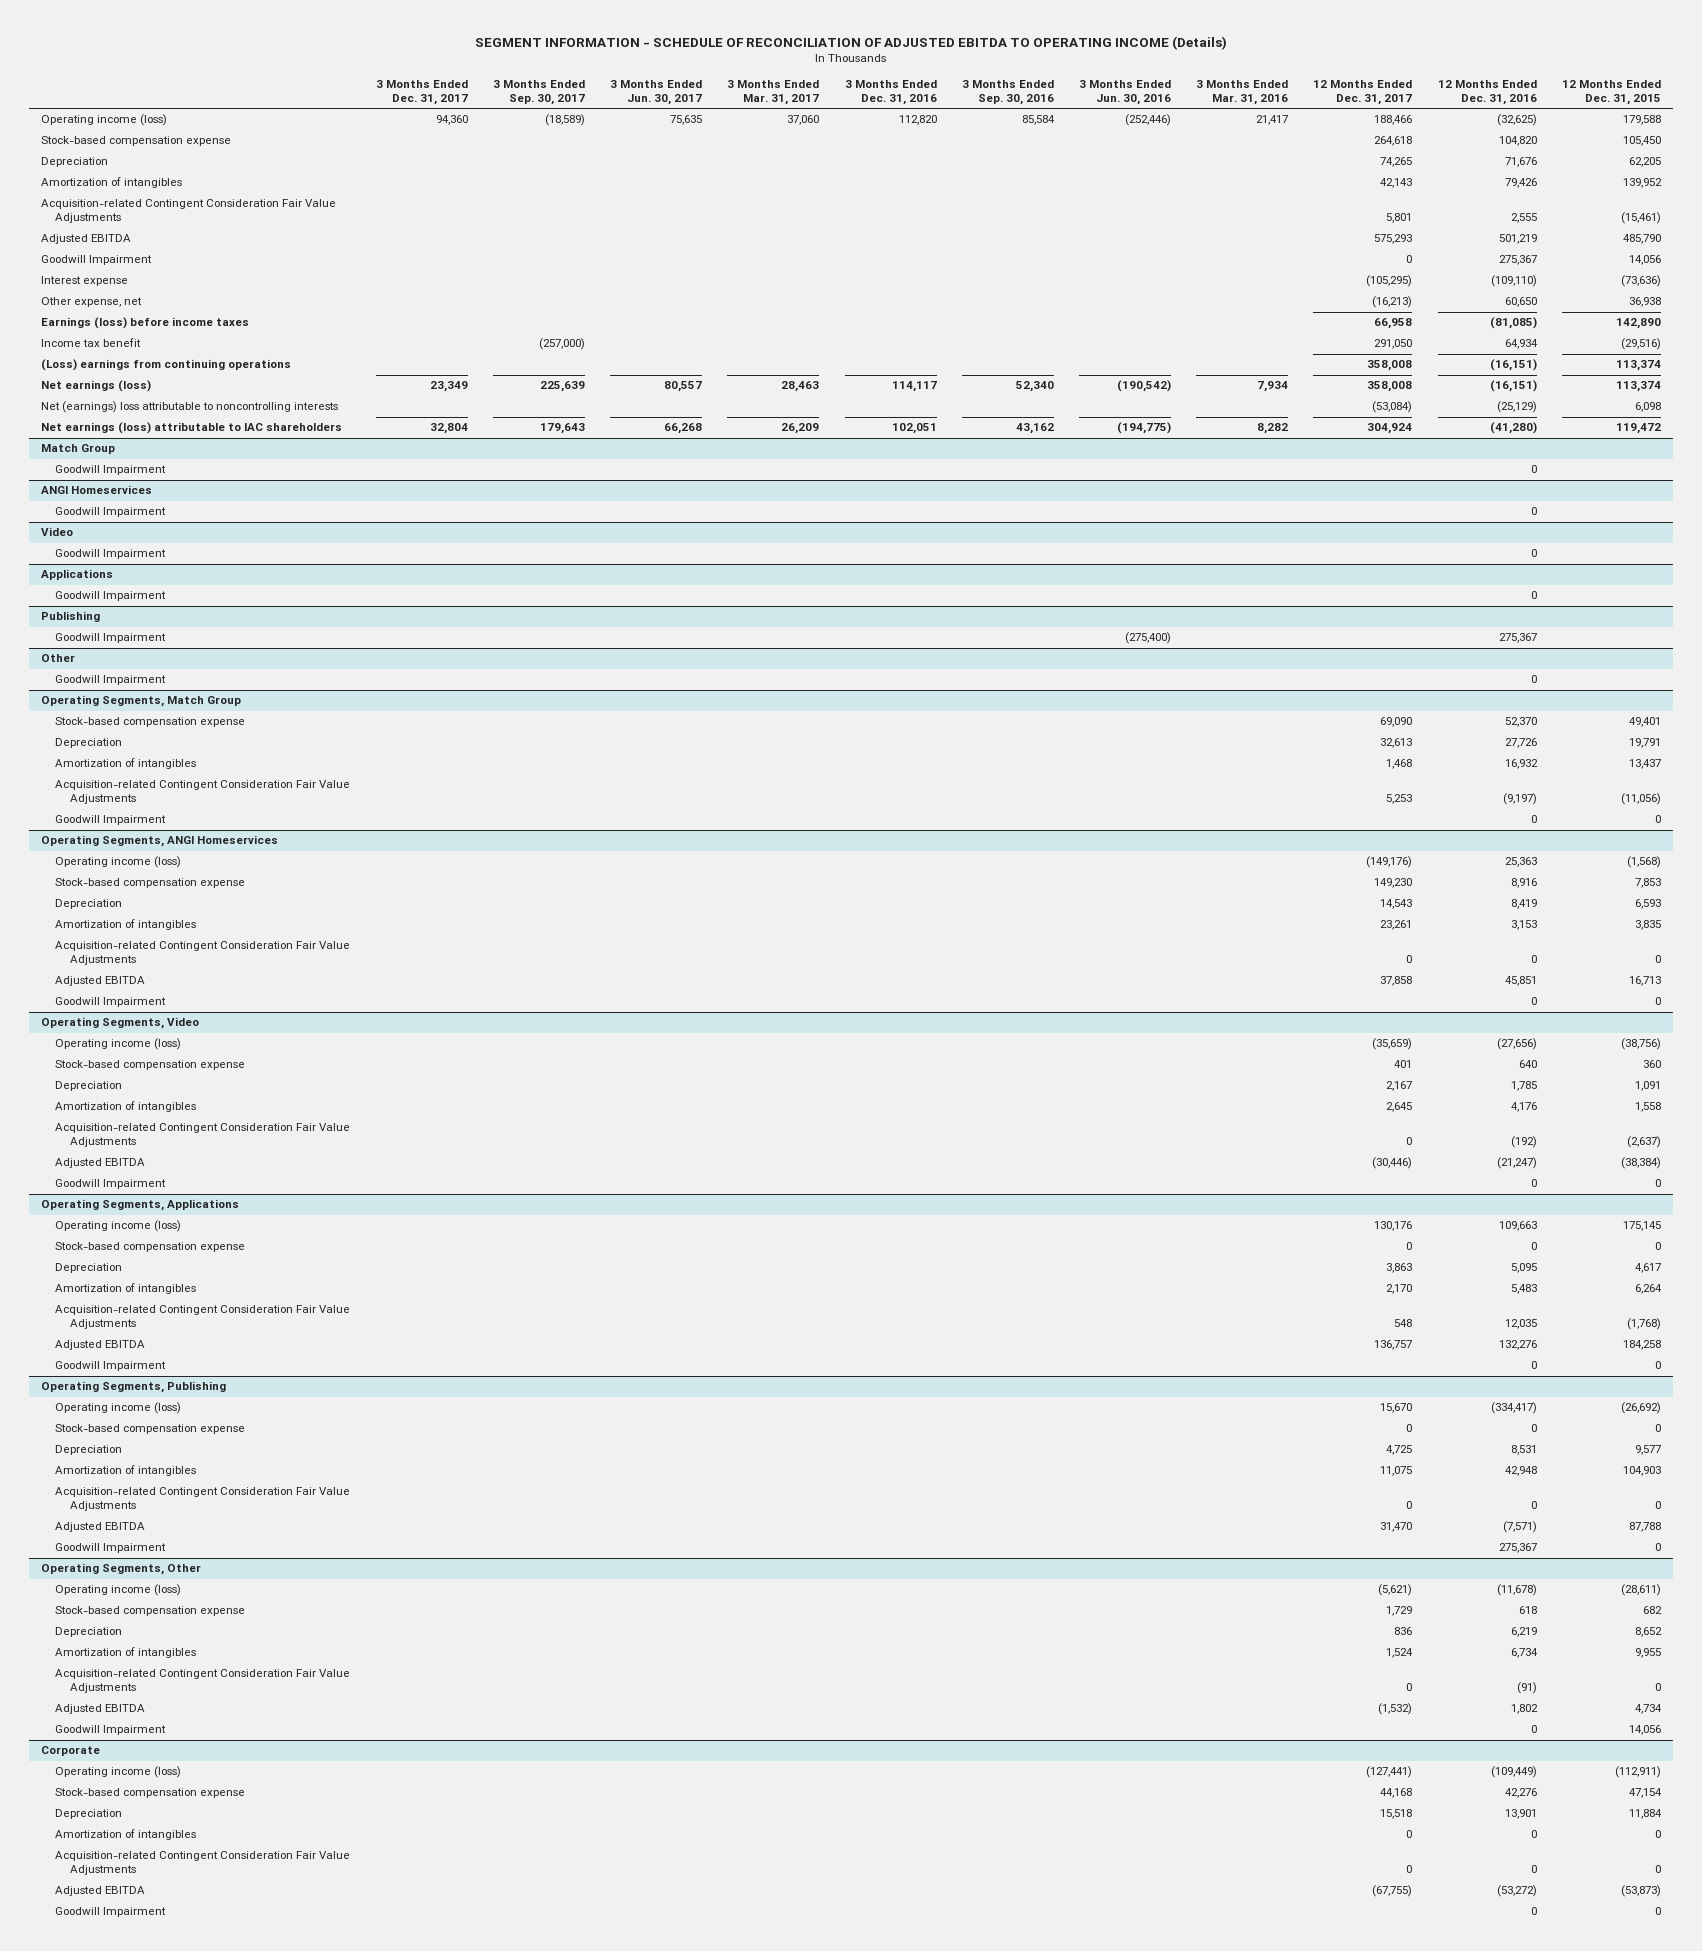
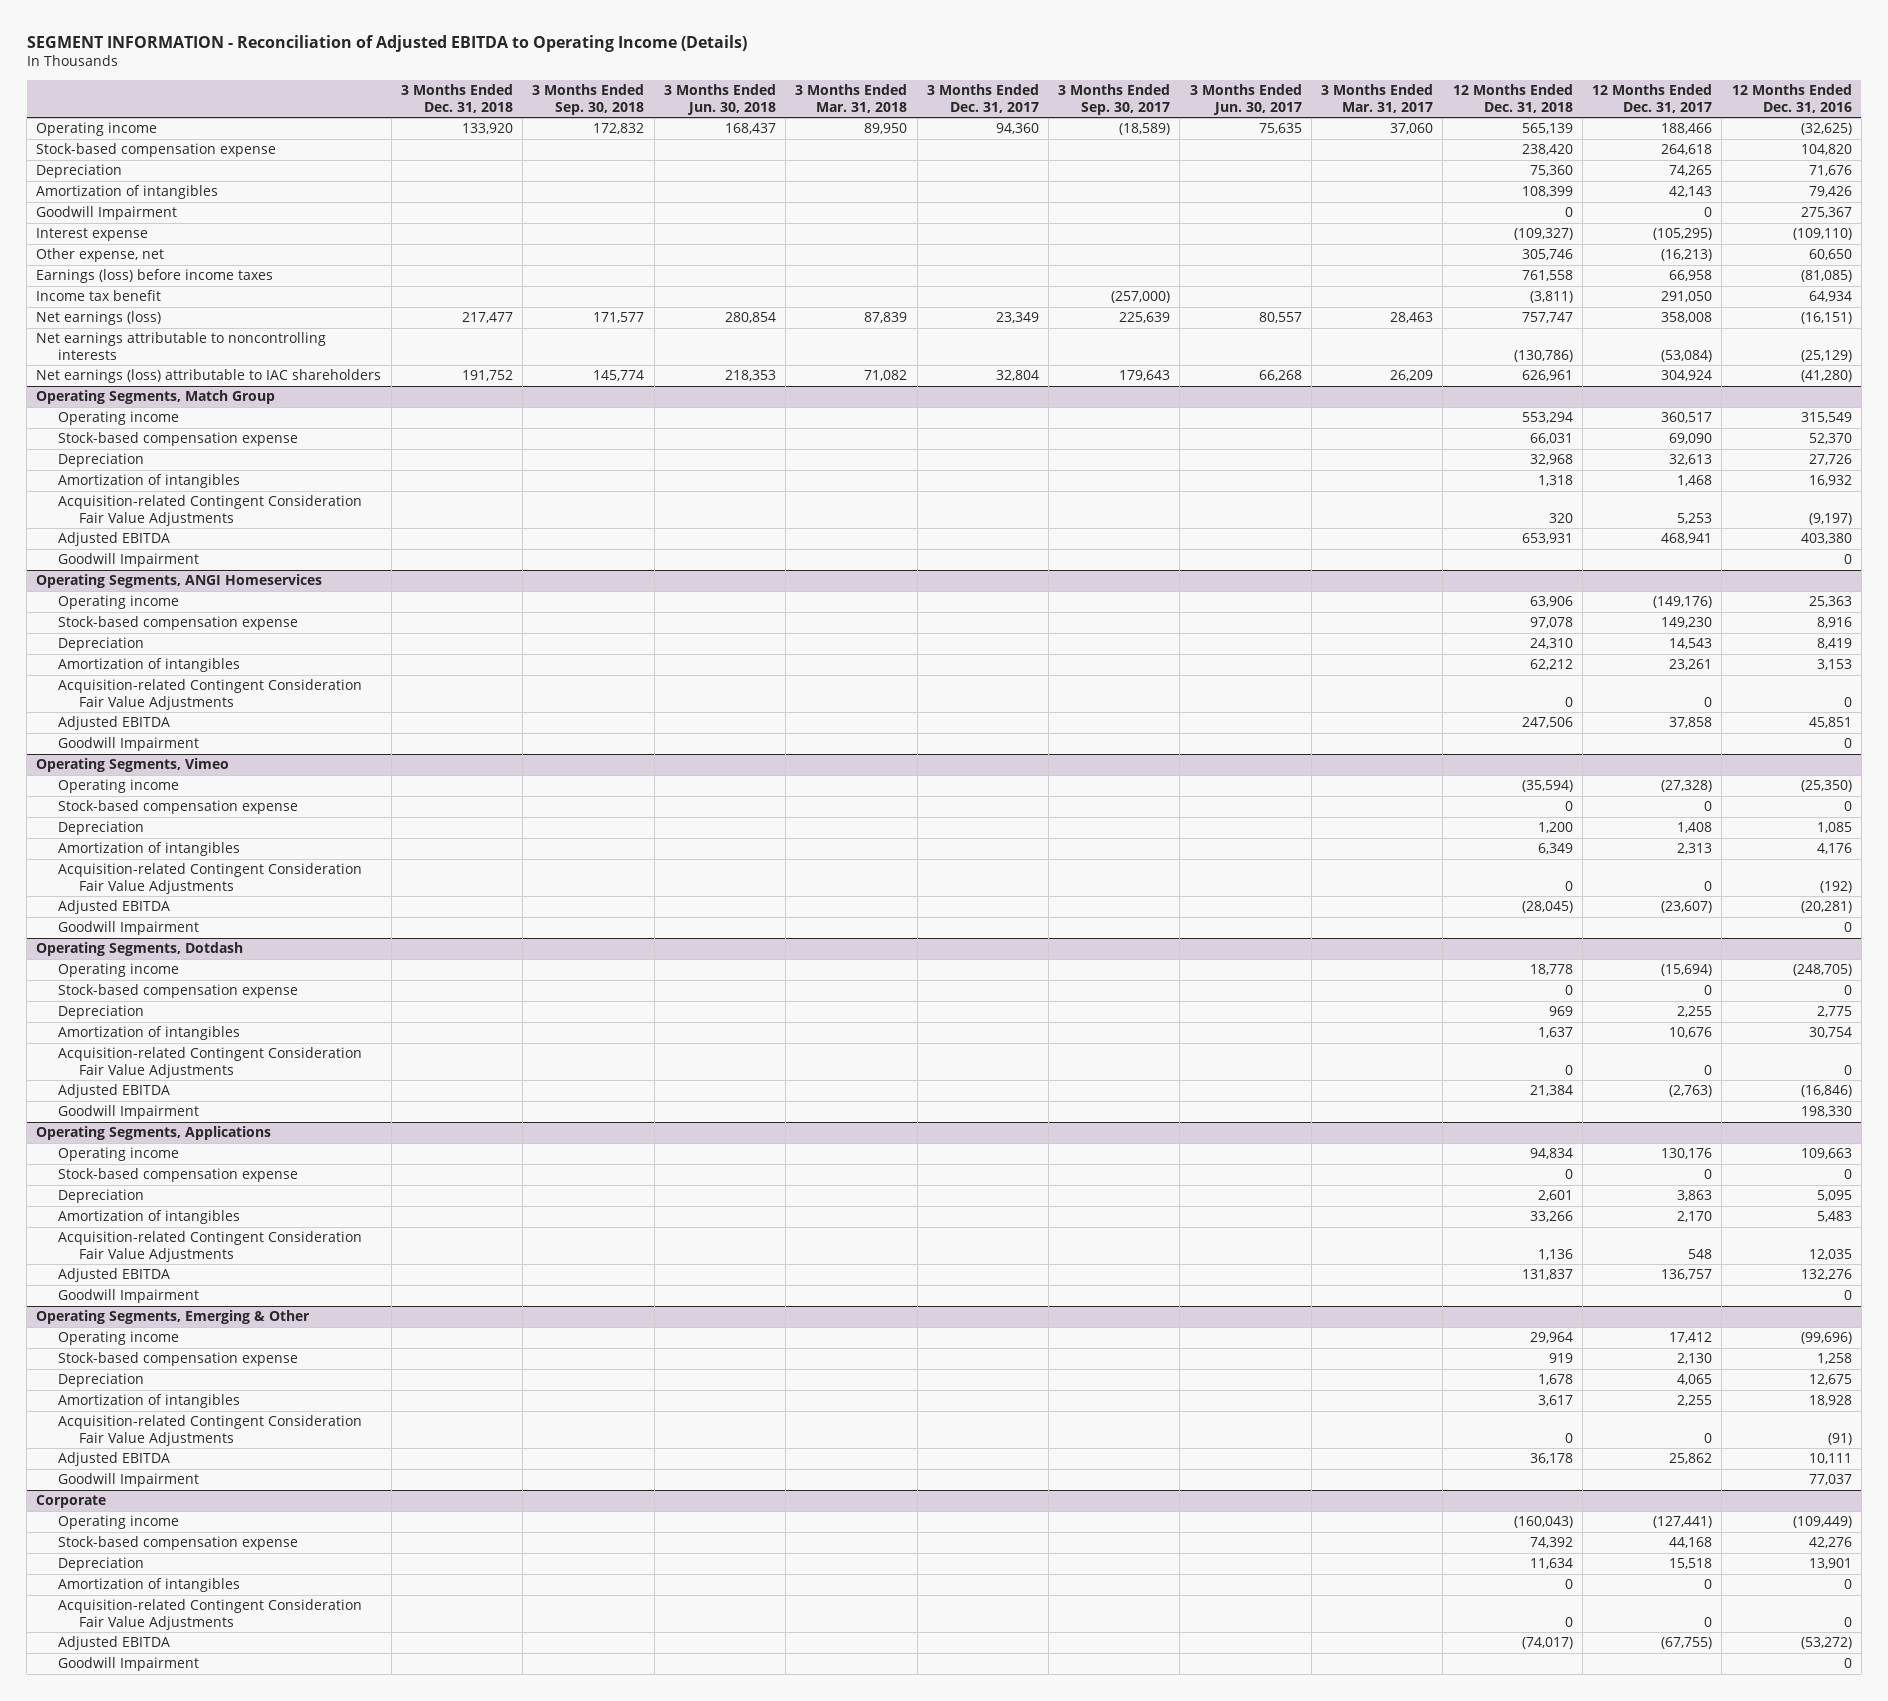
- SEGMENT INFORMATION - SCHEDULE OF RECONCILIATION OF ADJUSTED EBITDA TO OPERATING INCOME (Details)
+ SEGMENT INFORMATION - Reconciliation of Adjusted EBITDA to Operating Income (Details)
- | 3 Months Ended Dec. 31, 2017 | 3 Months Ended Sep. 30, 2017 | 3 Months Ended Jun. 30, 2017 | 3 Months Ended Mar. 31, 2017 | 3 Months Ended Dec. 31, 2016 | 3 Months Ended Sep. 30, 2016 | 3 Months Ended Jun. 30, 2016 | 3 Months Ended Mar. 31, 2016 | 12 Months Ended Dec. 31, 2017 | 12 Months Ended Dec. 31, 2016 | 12 Months Ended Dec. 31, 2015
+ | 3 Months Ended Dec. 31, 2018 | 3 Months Ended Sep. 30, 2018 | 3 Months Ended Jun. 30, 2018 | 3 Months Ended Mar. 31, 2018 | 3 Months Ended Dec. 31, 2017 | 3 Months Ended Sep. 30, 2017 | 3 Months Ended Jun. 30, 2017 | 3 Months Ended Mar. 31, 2017 | 12 Months Ended Dec. 31, 2018 | 12 Months Ended Dec. 31, 2017 | 12 Months Ended Dec. 31, 2016
- Operating income (loss) | 94,360 | (18,589) | 75,635 | 37,060 | 112,820 | 85,584 | (252,446) | 21,417 | 188,466 | (32,625) | 179,588
+ Operating income | 133,920 | 172,832 | 168,437 | 89,950 | 94,360 | (18,589) | 75,635 | 37,060 | 565,139 | 188,466 | (32,625)
- Acquisition-related Contingent Consideration Fair Value Adjustments | | | | | | | | | 5,801 | 2,555 | (15,461)
- Adjusted EBITDA | | | | | | | | | 575,293 | 501,219 | 485,790
- (Loss) earnings from continuing operations | | | | | | | | | 358,008 | (16,151) | 113,374
- Net (earnings) loss attributable to noncontrolling interests | | | | | | | | | (53,084) | (25,129) | 6,098
+ Net earnings attributable to noncontrolling interests | | | | | | | | | (130,786) | (53,084) | (25,129)
- Match Group
- Goodwill Impairment | | | | | | | | | | 0 |
- ANGI Homeservices
- Goodwill Impairment | | | | | | | | | | 0 |
- Video
- Goodwill Impairment | | | | | | | | | | 0 |
- Applications
- Goodwill Impairment | | | | | | | | | | 0 |
- Publishing
- Goodwill Impairment | | | | | | | (275,400) | | | 275,367 |
- Other
- Goodwill Impairment | | | | | | | | | | 0 |
@ Operating Segments, Match Group
+ Operating income | | | | | | | | | 553,294 | 360,517 | 315,549
+ Adjusted EBITDA | | | | | | | | | 653,931 | 468,941 | 403,380
@ Operating Segments, ANGI Homeservices
- Operating income (loss) | | | | | | | | | (149,176) | 25,363 | (1,568)
+ Operating income | | | | | | | | | 63,906 | (149,176) | 25,363
- Operating Segments, Video
- Operating income (loss) | | | | | | | | | (35,659) | (27,656) | (38,756)
- Stock-based compensation expense | | | | | | | | | 401 | 640 | 360
- Depreciation | | | | | | | | | 2,167 | 1,785 | 1,091
- Amortization of intangibles | | | | | | | | | 2,645 | 4,176 | 1,558
+ Operating Segments, Vimeo
+ Operating income | | | | | | | | | (35,594) | (27,328) | (25,350)
+ Stock-based compensation expense | | | | | | | | | 0 | 0 | 0
+ Depreciation | | | | | | | | | 1,200 | 1,408 | 1,085
+ Amortization of intangibles | | | | | | | | | 6,349 | 2,313 | 4,176
- Adjusted EBITDA | | | | | | | | | (30,446) | (21,247) | (38,384)
+ Adjusted EBITDA | | | | | | | | | (28,045) | (23,607) | (20,281)
+ Operating Segments, Dotdash
+ Operating income | | | | | | | | | 18,778 | (15,694) | (248,705)
+ Stock-based compensation expense | | | | | | | | | 0 | 0 | 0
+ Depreciation | | | | | | | | | 969 | 2,255 | 2,775
+ Amortization of intangibles | | | | | | | | | 1,637 | 10,676 | 30,754
+ Acquisition-related Contingent Consideration Fair Value Adjustments | | | | | | | | | 0 | 0 | 0
+ Adjusted EBITDA | | | | | | | | | 21,384 | (2,763) | (16,846)
+ Goodwill Impairment | | | | | | | | | | | 198,330
@ Operating Segments, Applications
- Operating income (loss) | | | | | | | | | 130,176 | 109,663 | 175,145
+ Operating income | | | | | | | | | 94,834 | 130,176 | 109,663
- Operating Segments, Publishing
- Operating income (loss) | | | | | | | | | 15,670 | (334,417) | (26,692)
- Stock-based compensation expense | | | | | | | | | 0 | 0 | 0
- Depreciation | | | | | | | | | 4,725 | 8,531 | 9,577
- Amortization of intangibles | | | | | | | | | 11,075 | 42,948 | 104,903
- Acquisition-related Contingent Consideration Fair Value Adjustments | | | | | | | | | 0 | 0 | 0
- Adjusted EBITDA | | | | | | | | | 31,470 | (7,571) | 87,788
- Goodwill Impairment | | | | | | | | | | 275,367 | 0
- Operating Segments, Other
- Operating income (loss) | | | | | | | | | (5,621) | (11,678) | (28,611)
- Stock-based compensation expense | | | | | | | | | 1,729 | 618 | 682
- Depreciation | | | | | | | | | 836 | 6,219 | 8,652
- Amortization of intangibles | | | | | | | | | 1,524 | 6,734 | 9,955
+ Operating Segments, Emerging & Other
+ Operating income | | | | | | | | | 29,964 | 17,412 | (99,696)
+ Stock-based compensation expense | | | | | | | | | 919 | 2,130 | 1,258
+ Depreciation | | | | | | | | | 1,678 | 4,065 | 12,675
+ Amortization of intangibles | | | | | | | | | 3,617 | 2,255 | 18,928
- Adjusted EBITDA | | | | | | | | | (1,532) | 1,802 | 4,734
- Goodwill Impairment | | | | | | | | | | 0 | 14,056
+ Adjusted EBITDA | | | | | | | | | 36,178 | 25,862 | 10,111
+ Goodwill Impairment | | | | | | | | | | | 77,037
@ Corporate
- Operating income (loss) | | | | | | | | | (127,441) | (109,449) | (112,911)
+ Operating income | | | | | | | | | (160,043) | (127,441) | (109,449)

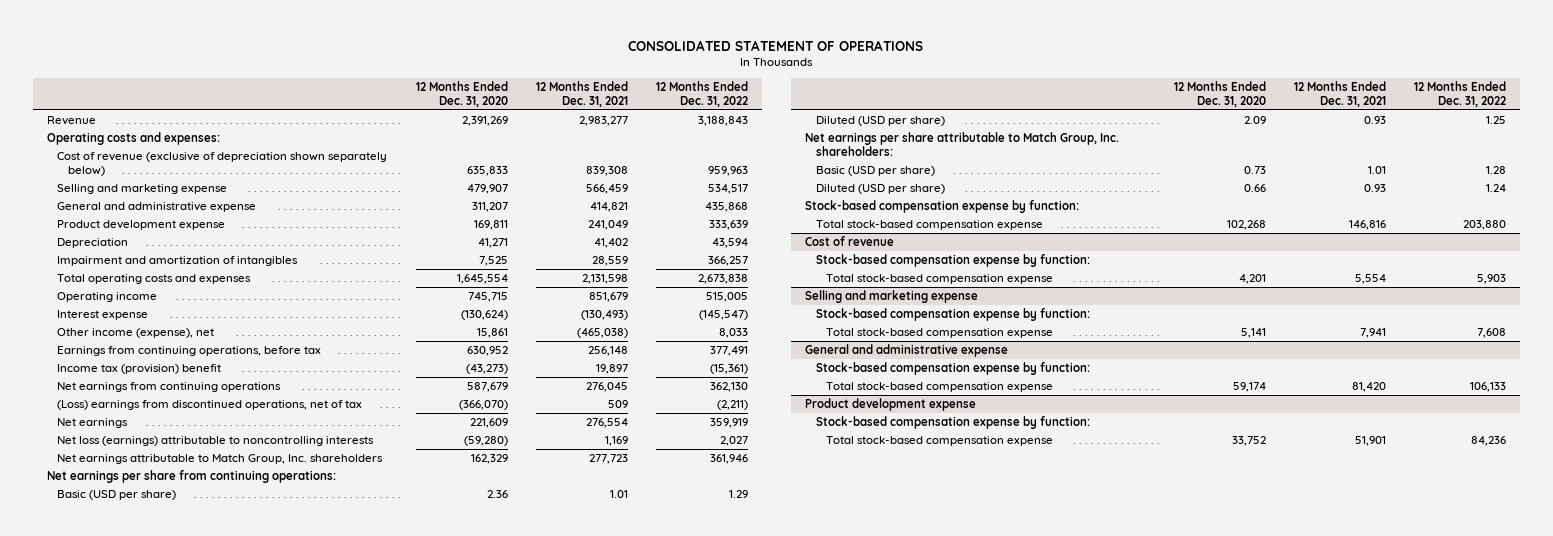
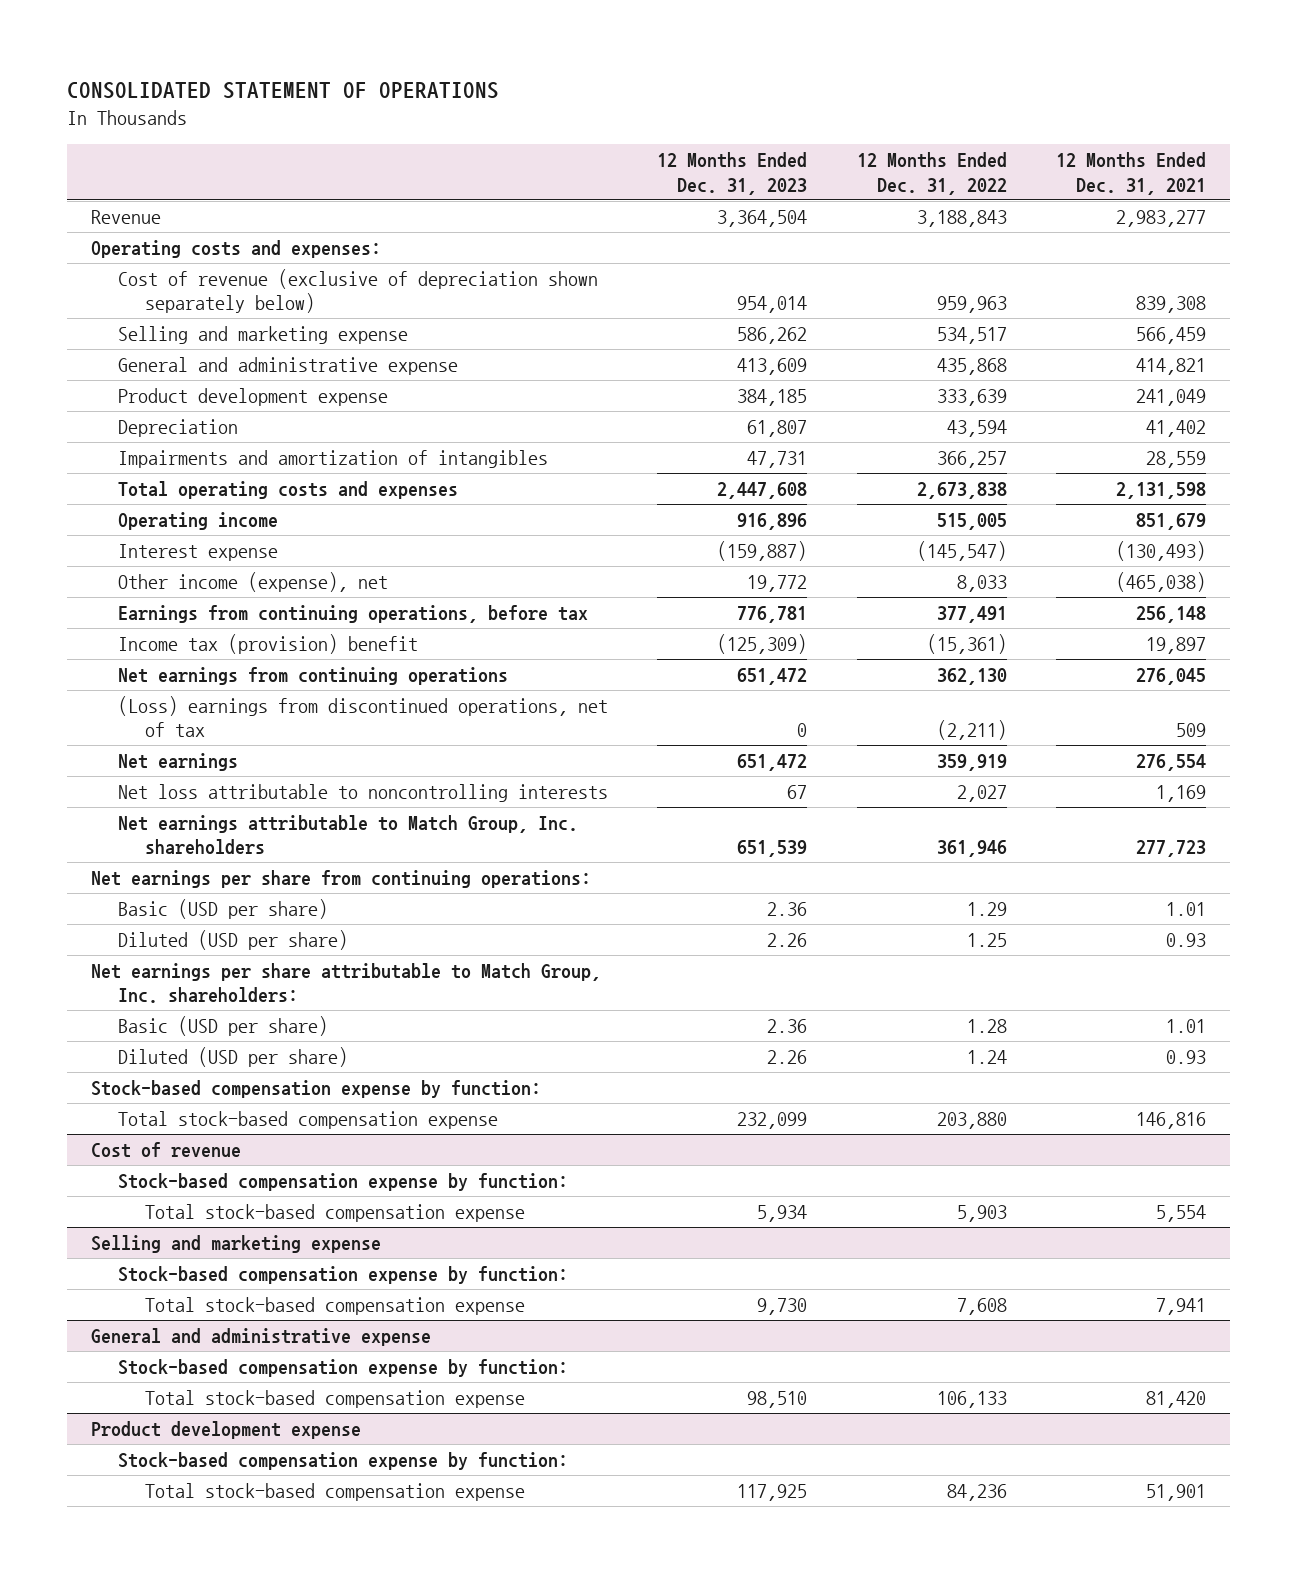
- | 12 Months Ended Dec. 31, 2020 | 12 Months Ended Dec. 31, 2021 | 12 Months Ended Dec. 31, 2022
+ | 12 Months Ended Dec. 31, 2023 | 12 Months Ended Dec. 31, 2022 | 12 Months Ended Dec. 31, 2021
- Impairment and amortization of intangibles | 7,525 | 28,559 | 366,257
+ Impairments and amortization of intangibles | 47,731 | 366,257 | 28,559
- Net loss (earnings) attributable to noncontrolling interests | (59,280) | 1,169 | 2,027
+ Net loss attributable to noncontrolling interests | 67 | 2,027 | 1,169

